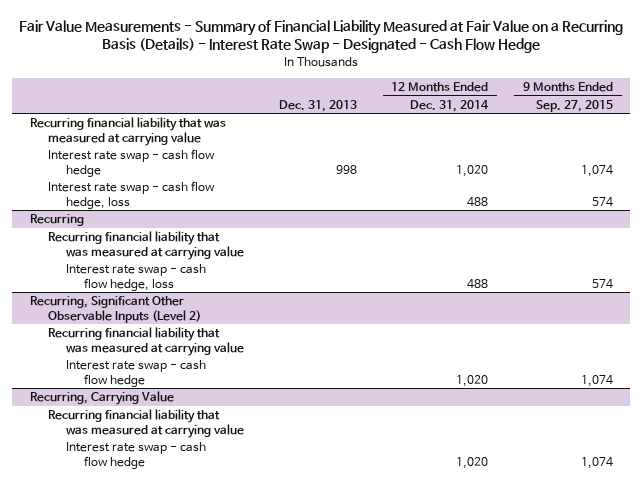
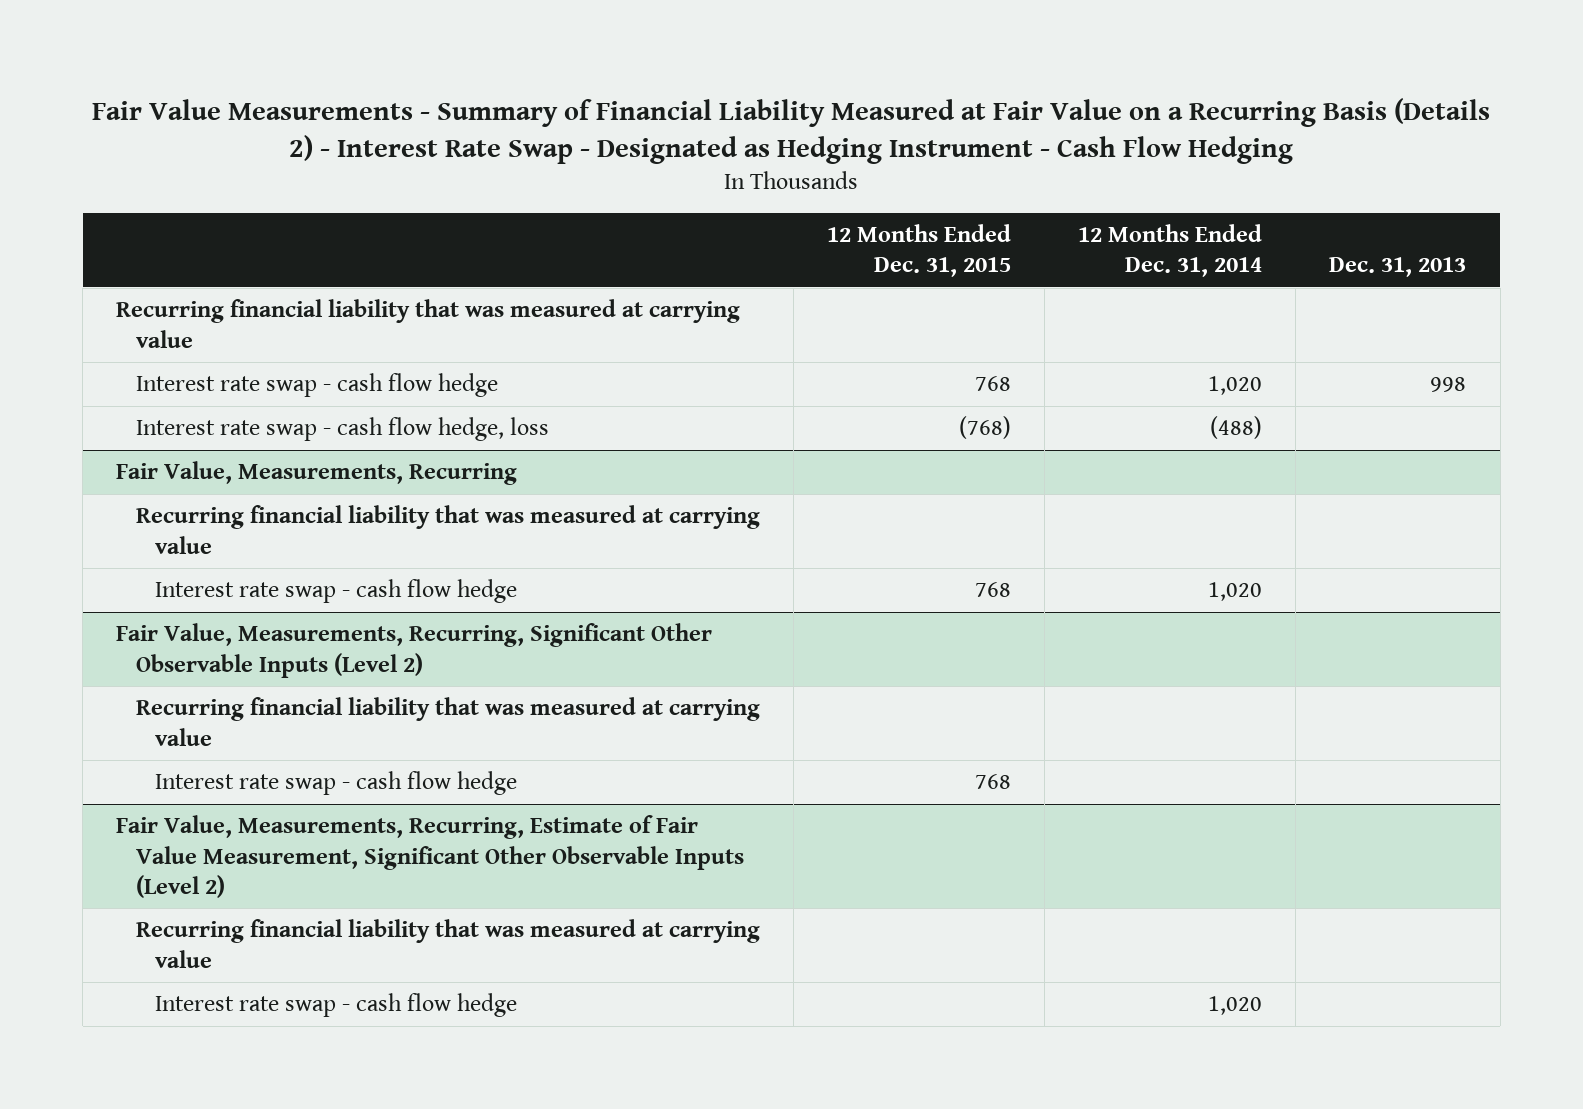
- Fair Value Measurements - Summary of Financial Liability Measured at Fair Value on a Recurring Basis (Details) - Interest Rate Swap - Designated - Cash Flow Hedge
+ Fair Value Measurements - Summary of Financial Liability Measured at Fair Value on a Recurring Basis (Details 2) - Interest Rate Swap - Designated as Hedging Instrument - Cash Flow Hedging
- | Dec. 31, 2013 | 12 Months Ended Dec. 31, 2014 | 9 Months Ended Sep. 27, 2015
+ | 12 Months Ended Dec. 31, 2015 | 12 Months Ended Dec. 31, 2014 | Dec. 31, 2013
- Interest rate swap - cash flow hedge, loss | | 488 | 574
- Recurring
- Recurring financial liability that was measured at carrying value
- Interest rate swap - cash flow hedge, loss | | 488 | 574
- Recurring, Significant Other Observable Inputs (Level 2)
+ Interest rate swap - cash flow hedge, loss | (768) | (488) |
+ Fair Value, Measurements, Recurring
- Recurring, Carrying Value
+ Fair Value, Measurements, Recurring, Significant Other Observable Inputs (Level 2)
+ Interest rate swap - cash flow hedge | 768 | |
+ Fair Value, Measurements, Recurring, Estimate of Fair Value Measurement, Significant Other Observable Inputs (Level 2)
+ Recurring financial liability that was measured at carrying value

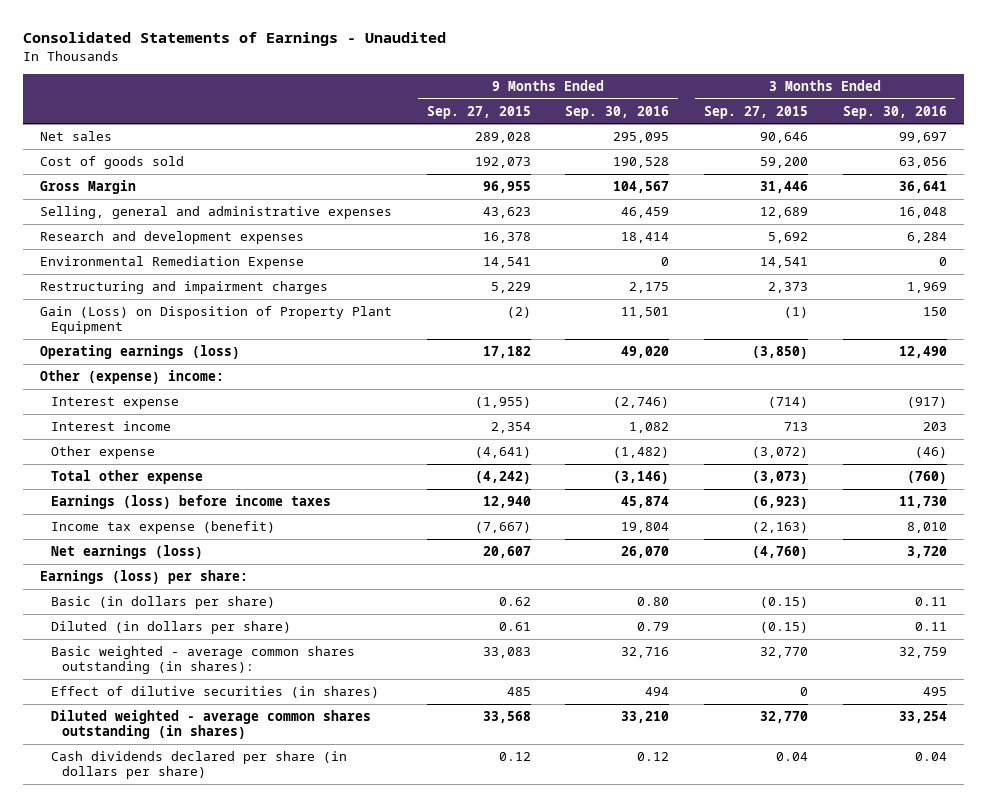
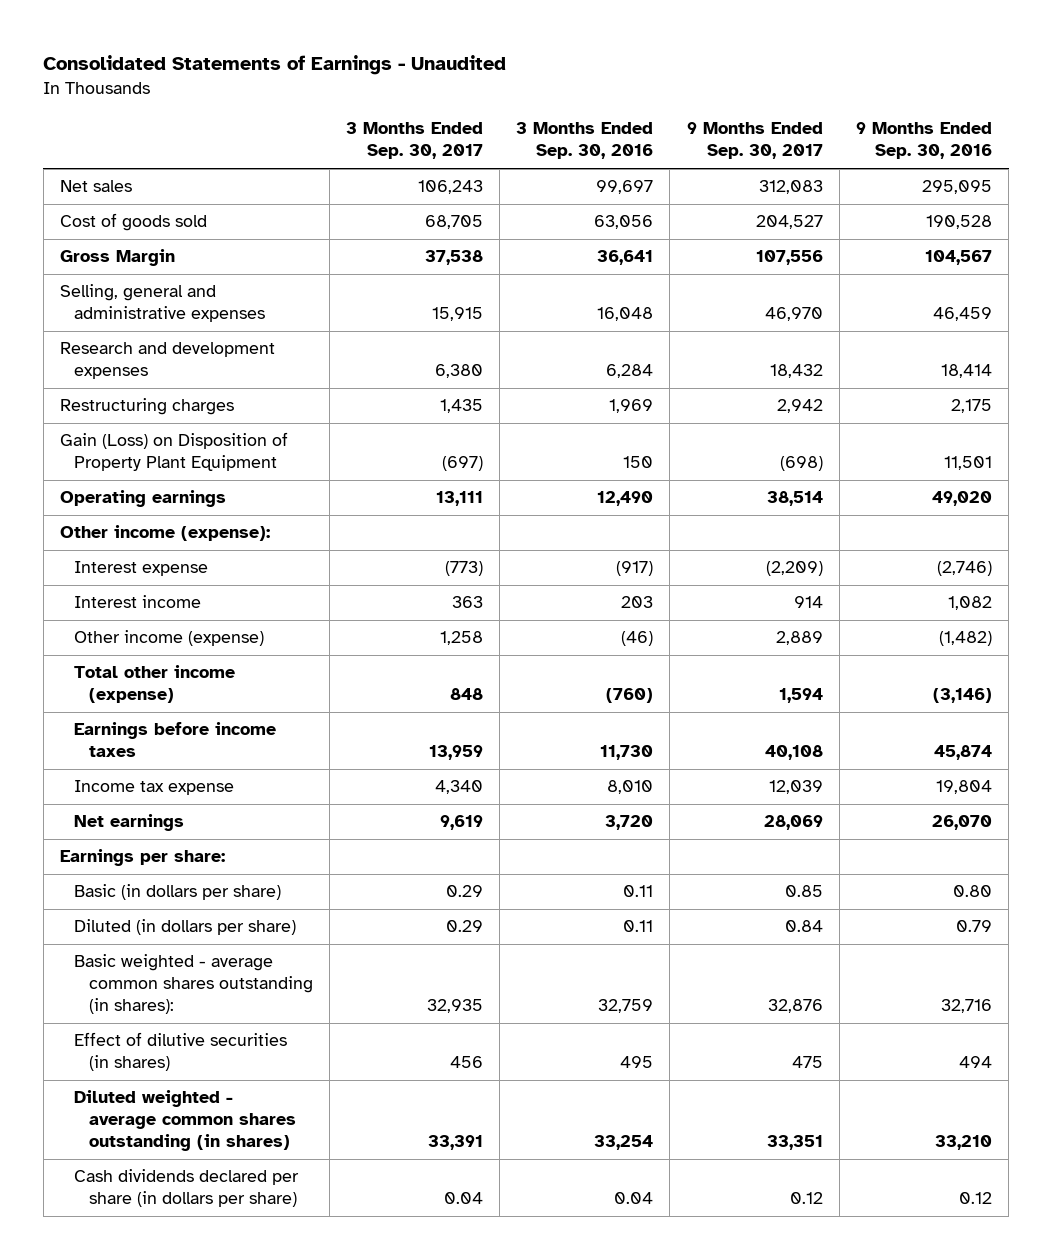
- | 9 Months Ended Sep. 27, 2015 | 9 Months Ended Sep. 30, 2016 | 3 Months Ended Sep. 27, 2015 | 3 Months Ended Sep. 30, 2016
+ | 3 Months Ended Sep. 30, 2017 | 3 Months Ended Sep. 30, 2016 | 9 Months Ended Sep. 30, 2017 | 9 Months Ended Sep. 30, 2016
- Environmental Remediation Expense | 14,541 | 0 | 14,541 | 0
- Restructuring and impairment charges | 5,229 | 2,175 | 2,373 | 1,969
+ Restructuring charges | 1,435 | 1,969 | 2,942 | 2,175
- Operating earnings (loss) | 17,182 | 49,020 | (3,850) | 12,490
- Other (expense) income:
+ Operating earnings | 13,111 | 12,490 | 38,514 | 49,020
+ Other income (expense):
- Other expense | (4,641) | (1,482) | (3,072) | (46)
- Total other expense | (4,242) | (3,146) | (3,073) | (760)
- Earnings (loss) before income taxes | 12,940 | 45,874 | (6,923) | 11,730
- Income tax expense (benefit) | (7,667) | 19,804 | (2,163) | 8,010
- Net earnings (loss) | 20,607 | 26,070 | (4,760) | 3,720
- Earnings (loss) per share:
+ Other income (expense) | 1,258 | (46) | 2,889 | (1,482)
+ Total other income (expense) | 848 | (760) | 1,594 | (3,146)
+ Earnings before income taxes | 13,959 | 11,730 | 40,108 | 45,874
+ Income tax expense | 4,340 | 8,010 | 12,039 | 19,804
+ Net earnings | 9,619 | 3,720 | 28,069 | 26,070
+ Earnings per share:

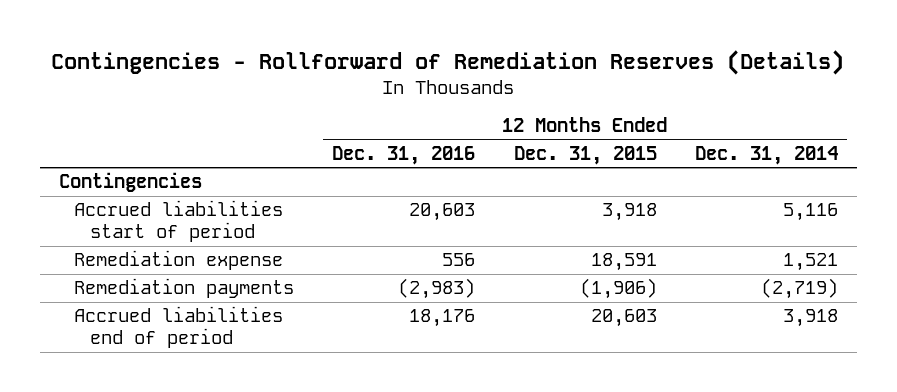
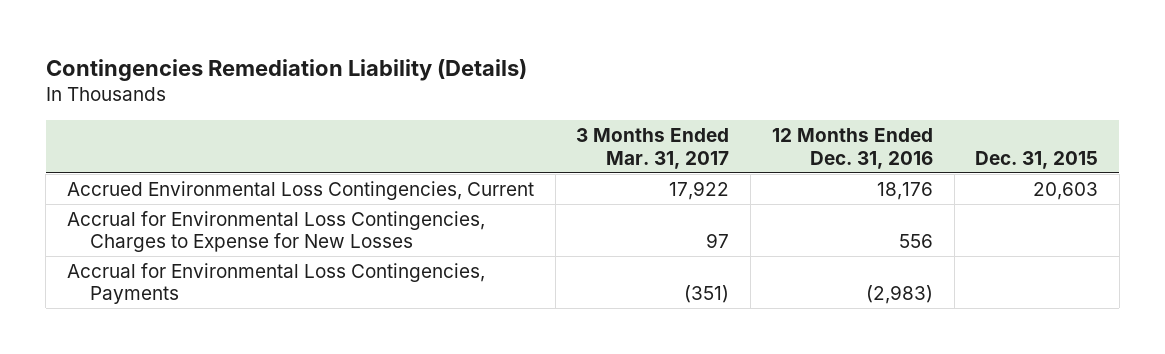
- Contingencies - Rollforward of Remediation Reserves (Details)
+ Contingencies Remediation Liability (Details)
- | 12 Months Ended Dec. 31, 2016 | 12 Months Ended Dec. 31, 2015 | 12 Months Ended Dec. 31, 2014
+ | 3 Months Ended Mar. 31, 2017 | 12 Months Ended Dec. 31, 2016 | Dec. 31, 2015
- Contingencies
- Accrued liabilities start of period | 20,603 | 3,918 | 5,116
- Remediation expense | 556 | 18,591 | 1,521
- Remediation payments | (2,983) | (1,906) | (2,719)
- Accrued liabilities end of period | 18,176 | 20,603 | 3,918
+ Accrued Environmental Loss Contingencies, Current | 17,922 | 18,176 | 20,603
+ Accrual for Environmental Loss Contingencies, Charges to Expense for New Losses | 97 | 556 |
+ Accrual for Environmental Loss Contingencies, Payments | (351) | (2,983) |

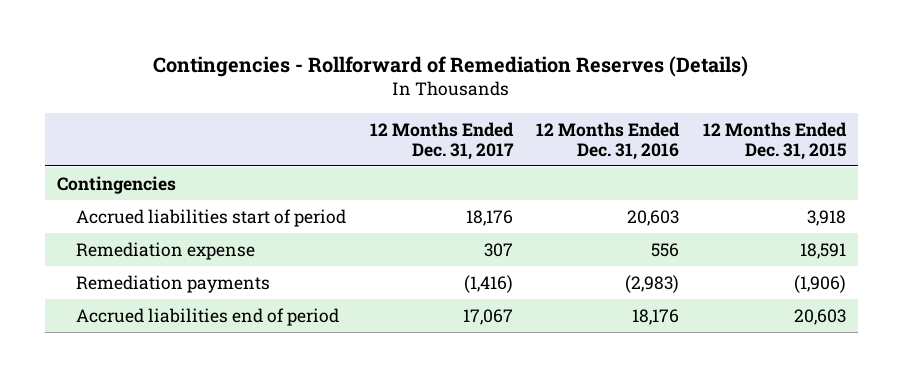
- Contingencies Remediation Liability (Details)
+ Contingencies - Rollforward of Remediation Reserves (Details)
- | 3 Months Ended Mar. 31, 2017 | 12 Months Ended Dec. 31, 2016 | Dec. 31, 2015
+ | 12 Months Ended Dec. 31, 2017 | 12 Months Ended Dec. 31, 2016 | 12 Months Ended Dec. 31, 2015
- Accrued Environmental Loss Contingencies, Current | 17,922 | 18,176 | 20,603
- Accrual for Environmental Loss Contingencies, Charges to Expense for New Losses | 97 | 556 |
- Accrual for Environmental Loss Contingencies, Payments | (351) | (2,983) |
+ Contingencies
+ Accrued liabilities start of period | 18,176 | 20,603 | 3,918
+ Remediation expense | 307 | 556 | 18,591
+ Remediation payments | (1,416) | (2,983) | (1,906)
+ Accrued liabilities end of period | 17,067 | 18,176 | 20,603

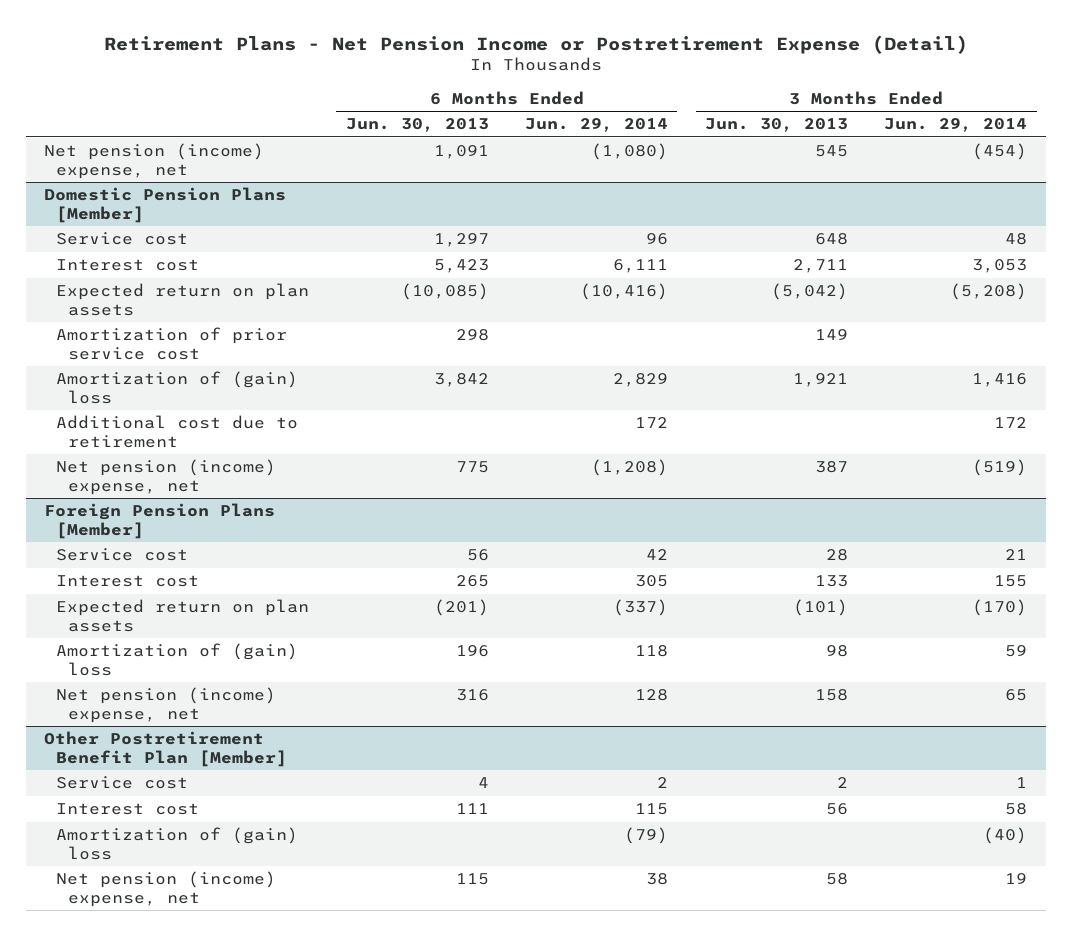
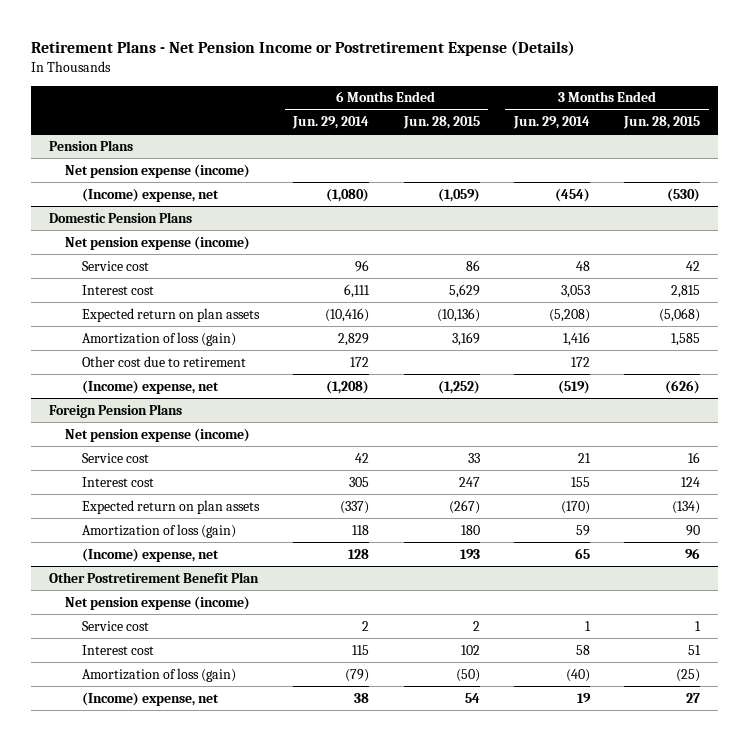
- Retirement Plans - Net Pension Income or Postretirement Expense (Detail)
+ Retirement Plans - Net Pension Income or Postretirement Expense (Details)
- | 6 Months Ended Jun. 30, 2013 | 6 Months Ended Jun. 29, 2014 | 3 Months Ended Jun. 30, 2013 | 3 Months Ended Jun. 29, 2014
+ | 6 Months Ended Jun. 29, 2014 | 6 Months Ended Jun. 28, 2015 | 3 Months Ended Jun. 29, 2014 | 3 Months Ended Jun. 28, 2015
- Net pension (income) expense, net | 1,091 | (1,080) | 545 | (454)
- Domestic Pension Plans [Member]
+ Pension Plans
+ Net pension expense (income)
+ (Income) expense, net | (1,080) | (1,059) | (454) | (530)
+ Domestic Pension Plans
+ Net pension expense (income)
- Amortization of prior service cost | 298 | | 149 |
- Amortization of (gain) loss | 3,842 | 2,829 | 1,921 | 1,416
- Additional cost due to retirement | | 172 | | 172
- Net pension (income) expense, net | 775 | (1,208) | 387 | (519)
- Foreign Pension Plans [Member]
+ Amortization of loss (gain) | 2,829 | 3,169 | 1,416 | 1,585
+ Other cost due to retirement | 172 | | 172 |
+ (Income) expense, net | (1,208) | (1,252) | (519) | (626)
+ Foreign Pension Plans
+ Net pension expense (income)
- Amortization of (gain) loss | 196 | 118 | 98 | 59
- Net pension (income) expense, net | 316 | 128 | 158 | 65
- Other Postretirement Benefit Plan [Member]
+ Amortization of loss (gain) | 118 | 180 | 59 | 90
+ (Income) expense, net | 128 | 193 | 65 | 96
+ Other Postretirement Benefit Plan
+ Net pension expense (income)
- Amortization of (gain) loss | | (79) | | (40)
- Net pension (income) expense, net | 115 | 38 | 58 | 19
+ Amortization of loss (gain) | (79) | (50) | (40) | (25)
+ (Income) expense, net | 38 | 54 | 19 | 27

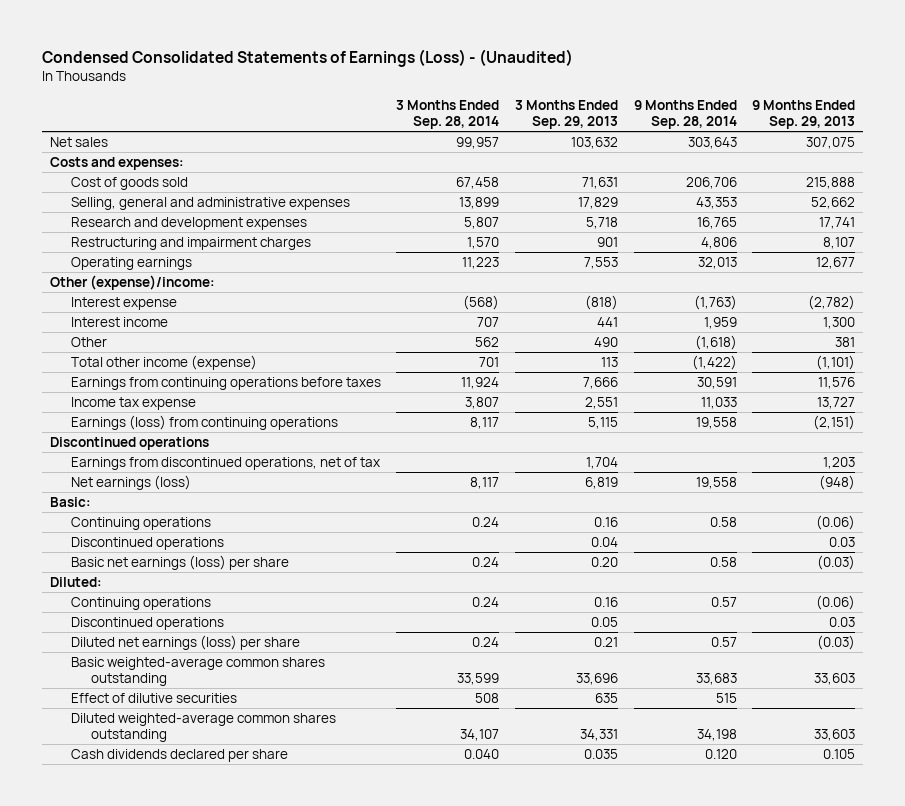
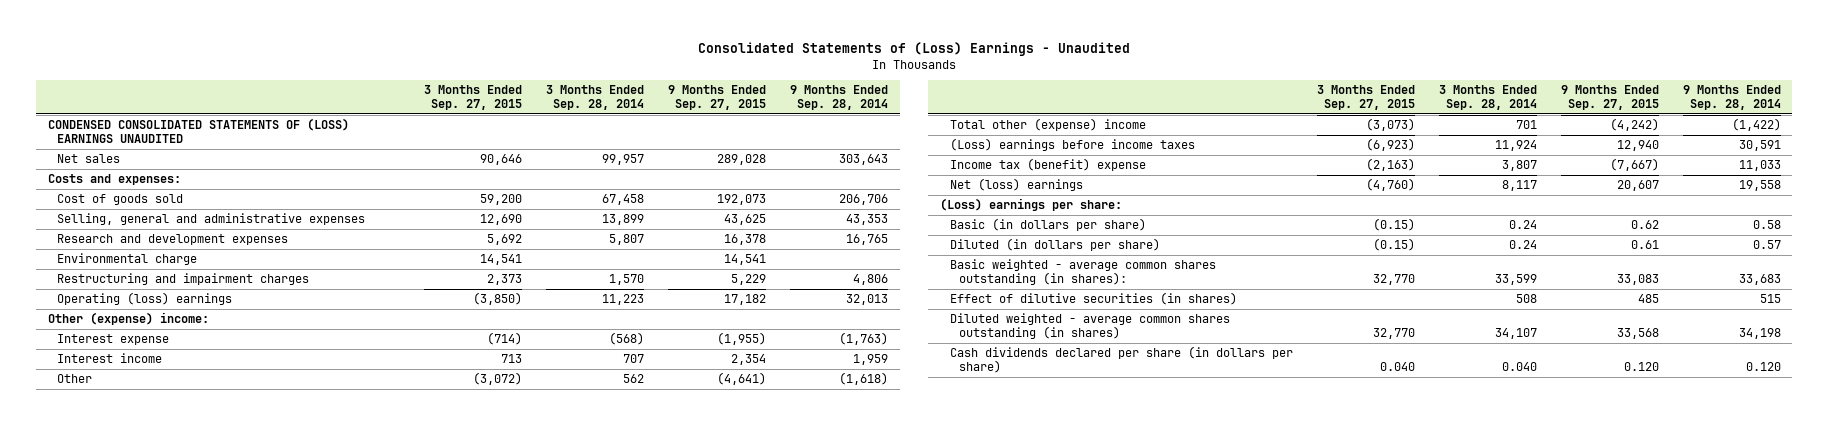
- Condensed Consolidated Statements of Earnings (Loss) - (Unaudited)
+ Consolidated Statements of (Loss) Earnings - Unaudited
- | 3 Months Ended Sep. 28, 2014 | 3 Months Ended Sep. 29, 2013 | 9 Months Ended Sep. 28, 2014 | 9 Months Ended Sep. 29, 2013
+ | 3 Months Ended Sep. 27, 2015 | 3 Months Ended Sep. 28, 2014 | 9 Months Ended Sep. 27, 2015 | 9 Months Ended Sep. 28, 2014
+ CONDENSED CONSOLIDATED STATEMENTS OF (LOSS) EARNINGS UNAUDITED
+ Environmental charge | 14,541 | | 14,541 |
- Operating earnings | 11,223 | 7,553 | 32,013 | 12,677
- Other (expense)/income:
+ Operating (loss) earnings | (3,850) | 11,223 | 17,182 | 32,013
+ Other (expense) income:
- Total other income (expense) | 701 | 113 | (1,422) | (1,101)
- Earnings from continuing operations before taxes | 11,924 | 7,666 | 30,591 | 11,576
- Income tax expense | 3,807 | 2,551 | 11,033 | 13,727
- Earnings (loss) from continuing operations | 8,117 | 5,115 | 19,558 | (2,151)
- Discontinued operations
- Earnings from discontinued operations, net of tax | | 1,704 | | 1,203
- Net earnings (loss) | 8,117 | 6,819 | 19,558 | (948)
- Basic:
- Continuing operations | 0.24 | 0.16 | 0.58 | (0.06)
- Discontinued operations | | 0.04 | | 0.03
- Basic net earnings (loss) per share | 0.24 | 0.20 | 0.58 | (0.03)
- Diluted:
- Continuing operations | 0.24 | 0.16 | 0.57 | (0.06)
- Discontinued operations | | 0.05 | | 0.03
- Diluted net earnings (loss) per share | 0.24 | 0.21 | 0.57 | (0.03)
- Basic weighted-average common shares outstanding | 33,599 | 33,696 | 33,683 | 33,603
- Effect of dilutive securities | 508 | 635 | 515 |
- Diluted weighted-average common shares outstanding | 34,107 | 34,331 | 34,198 | 33,603
- Cash dividends declared per share | 0.040 | 0.035 | 0.120 | 0.105
+ Total other (expense) income | (3,073) | 701 | (4,242) | (1,422)
+ (Loss) earnings before income taxes | (6,923) | 11,924 | 12,940 | 30,591
+ Income tax (benefit) expense | (2,163) | 3,807 | (7,667) | 11,033
+ Net (loss) earnings | (4,760) | 8,117 | 20,607 | 19,558
+ (Loss) earnings per share:
+ Basic (in dollars per share) | (0.15) | 0.24 | 0.62 | 0.58
+ Diluted (in dollars per share) | (0.15) | 0.24 | 0.61 | 0.57
+ Basic weighted - average common shares outstanding (in shares): | 32,770 | 33,599 | 33,083 | 33,683
+ Effect of dilutive securities (in shares) | | 508 | 485 | 515
+ Diluted weighted - average common shares outstanding (in shares) | 32,770 | 34,107 | 33,568 | 34,198
+ Cash dividends declared per share (in dollars per share) | 0.040 | 0.040 | 0.120 | 0.120

